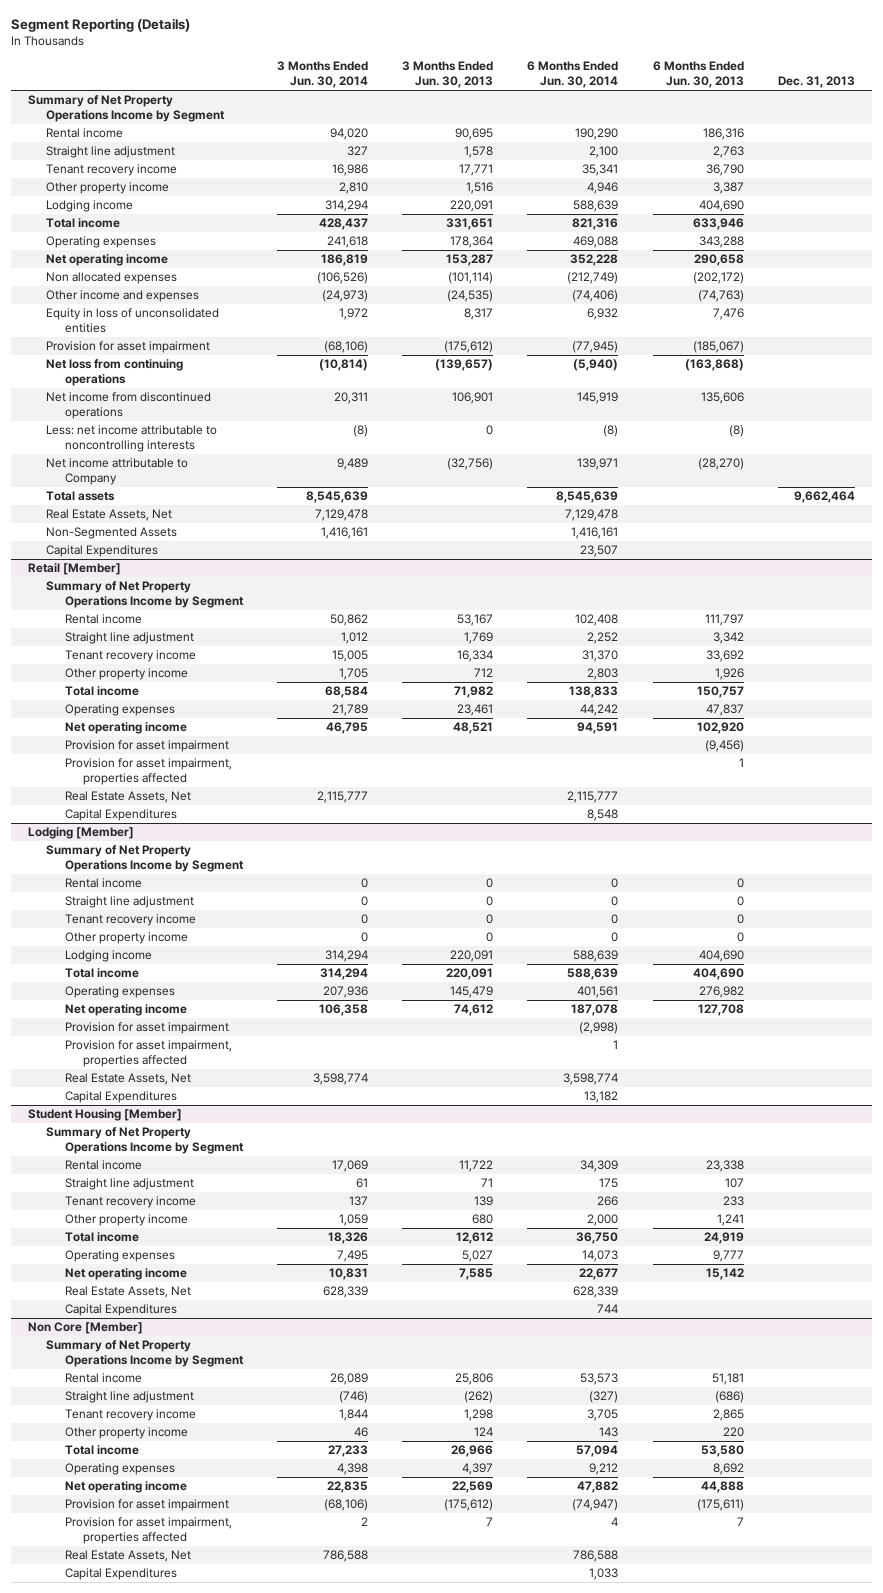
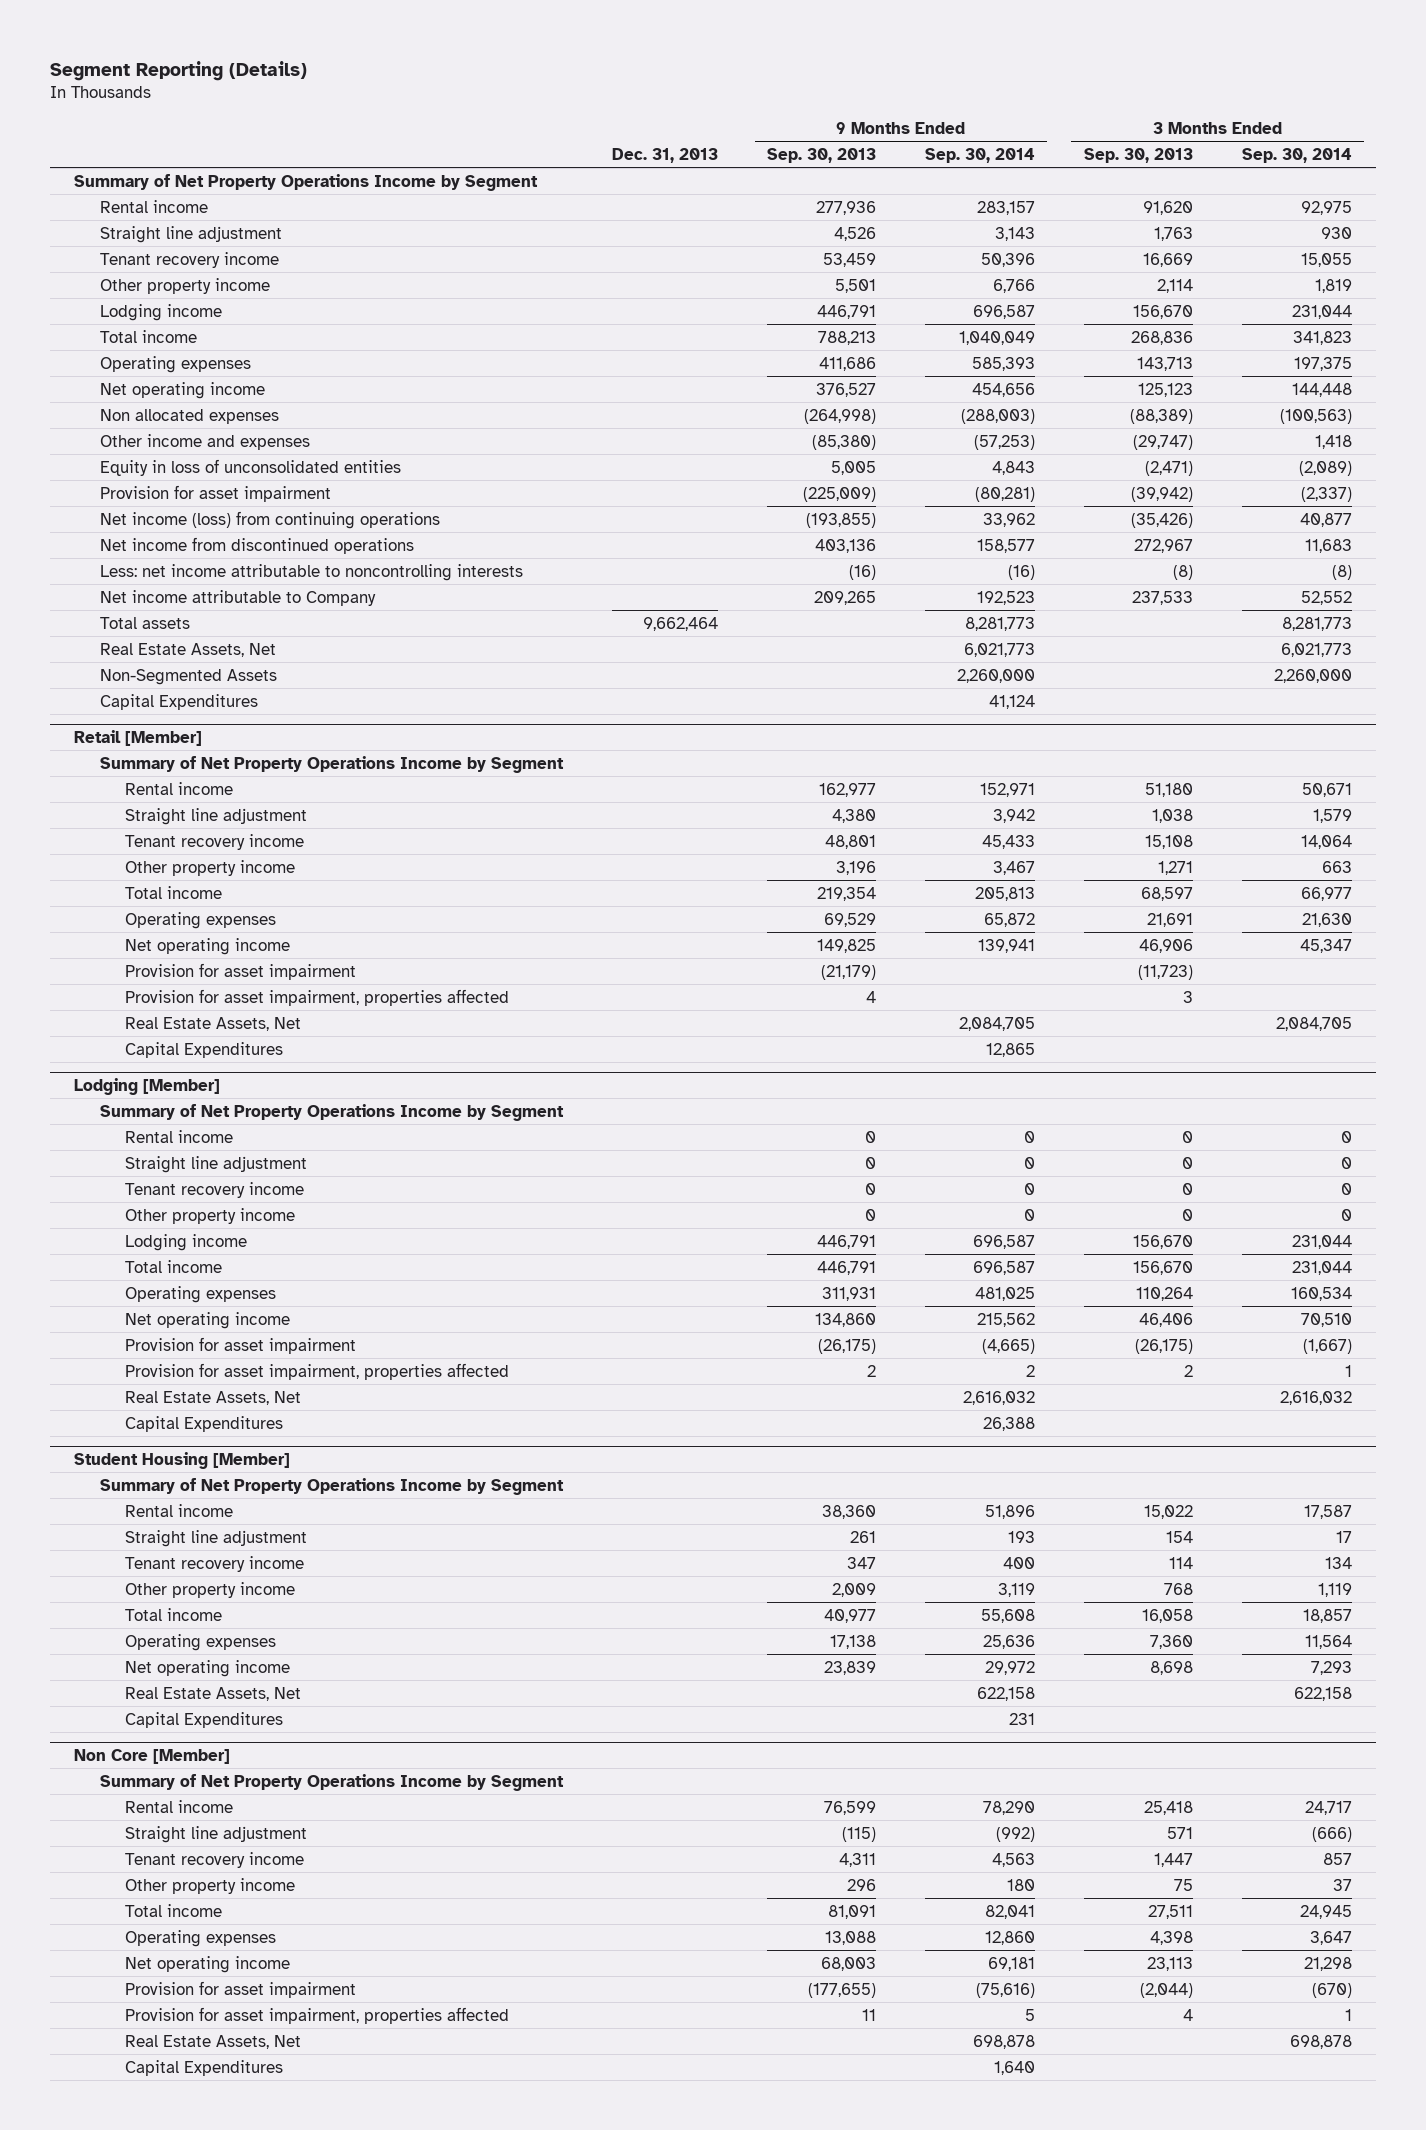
- | 3 Months Ended Jun. 30, 2014 | 3 Months Ended Jun. 30, 2013 | 6 Months Ended Jun. 30, 2014 | 6 Months Ended Jun. 30, 2013 | Dec. 31, 2013
+ | Dec. 31, 2013 | 9 Months Ended Sep. 30, 2013 | 9 Months Ended Sep. 30, 2014 | 3 Months Ended Sep. 30, 2013 | 3 Months Ended Sep. 30, 2014
- Net loss from continuing operations | (10,814) | (139,657) | (5,940) | (163,868) |
+ Net income (loss) from continuing operations | | (193,855) | 33,962 | (35,426) | 40,877

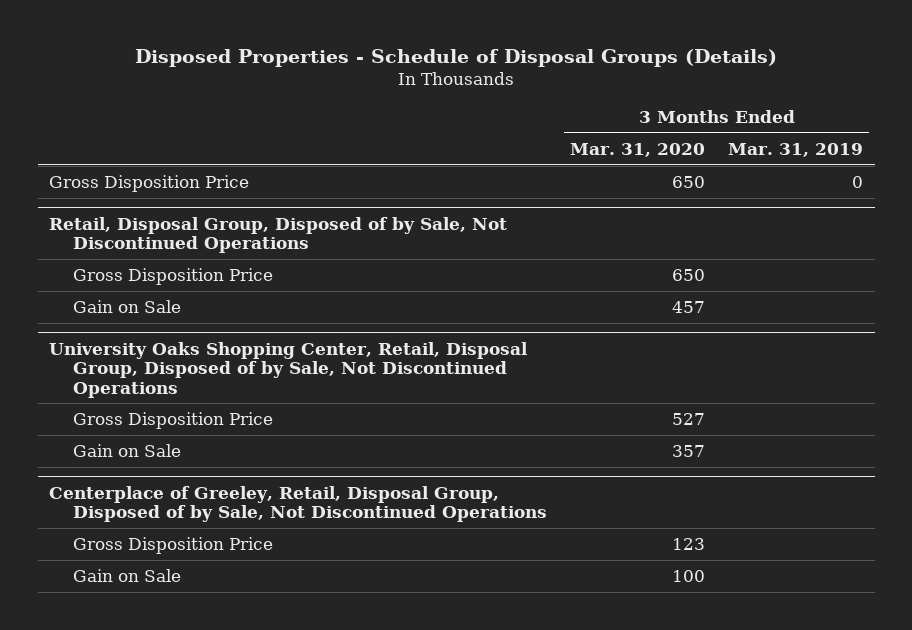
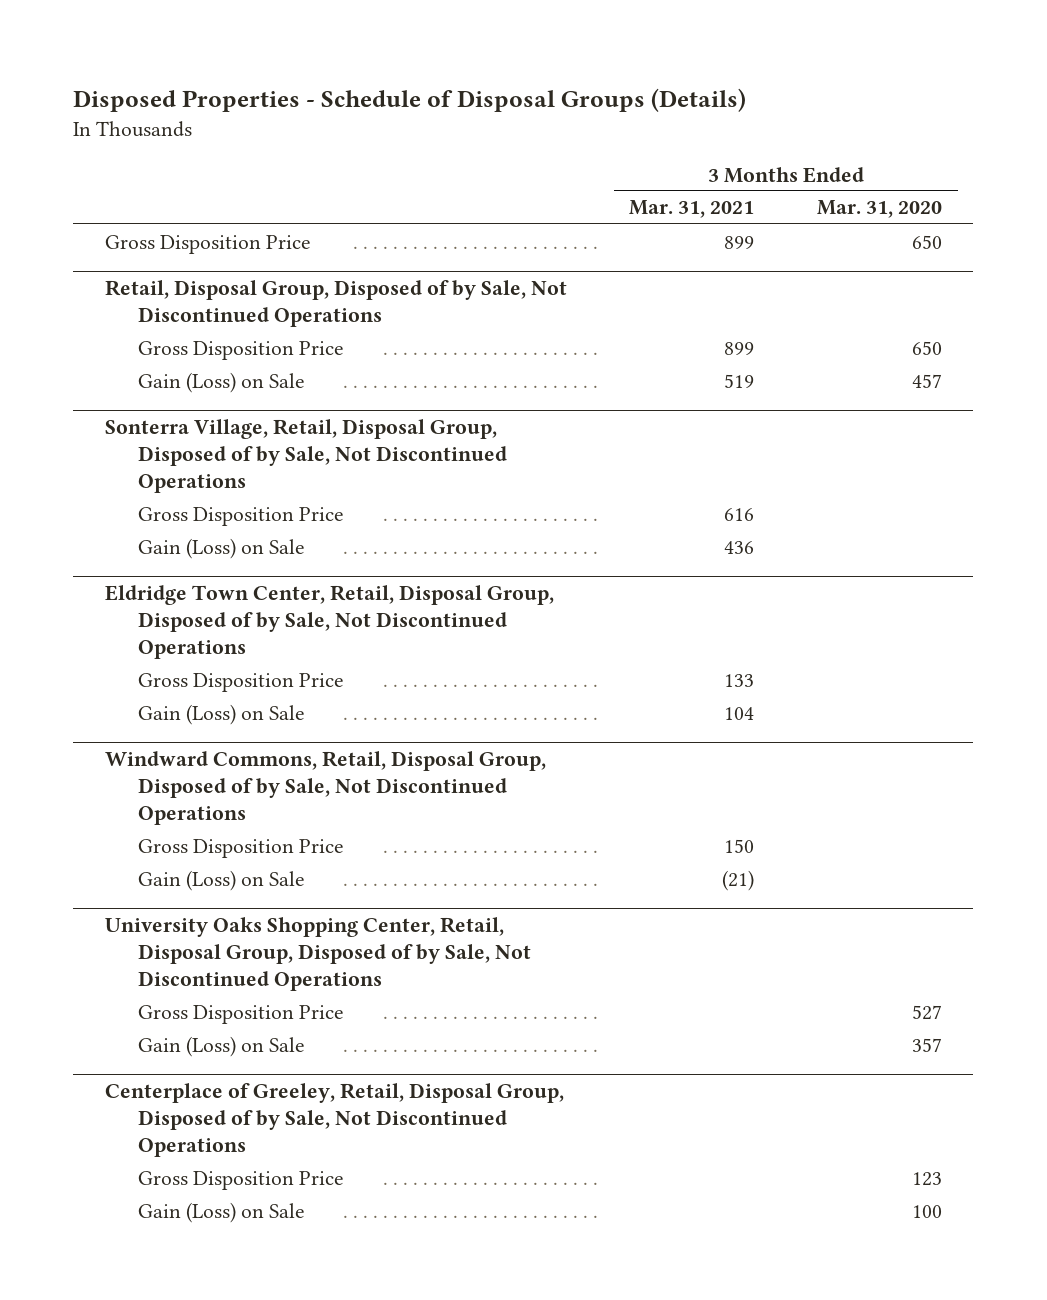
- | 3 Months Ended Mar. 31, 2020 | 3 Months Ended Mar. 31, 2019
+ | 3 Months Ended Mar. 31, 2021 | 3 Months Ended Mar. 31, 2020
@ Retail, Disposal Group, Disposed of by Sale, Not Discontinued Operations
- Gain on Sale | 457 |
+ Gain (Loss) on Sale | 519 | 457
+ Sonterra Village, Retail, Disposal Group, Disposed of by Sale, Not Discontinued Operations
+ Gross Disposition Price | 616 |
+ Gain (Loss) on Sale | 436 |
+ Eldridge Town Center, Retail, Disposal Group, Disposed of by Sale, Not Discontinued Operations
+ Gross Disposition Price | 133 |
+ Gain (Loss) on Sale | 104 |
+ Windward Commons, Retail, Disposal Group, Disposed of by Sale, Not Discontinued Operations
+ Gross Disposition Price | 150 |
+ Gain (Loss) on Sale | (21) |
@ University Oaks Shopping Center, Retail, Disposal Group, Disposed of by Sale, Not Discontinued Operations
- Gain on Sale | 357 |
+ Gain (Loss) on Sale | | 357
@ Centerplace of Greeley, Retail, Disposal Group, Disposed of by Sale, Not Discontinued Operations
- Gain on Sale | 100 |
+ Gain (Loss) on Sale | | 100

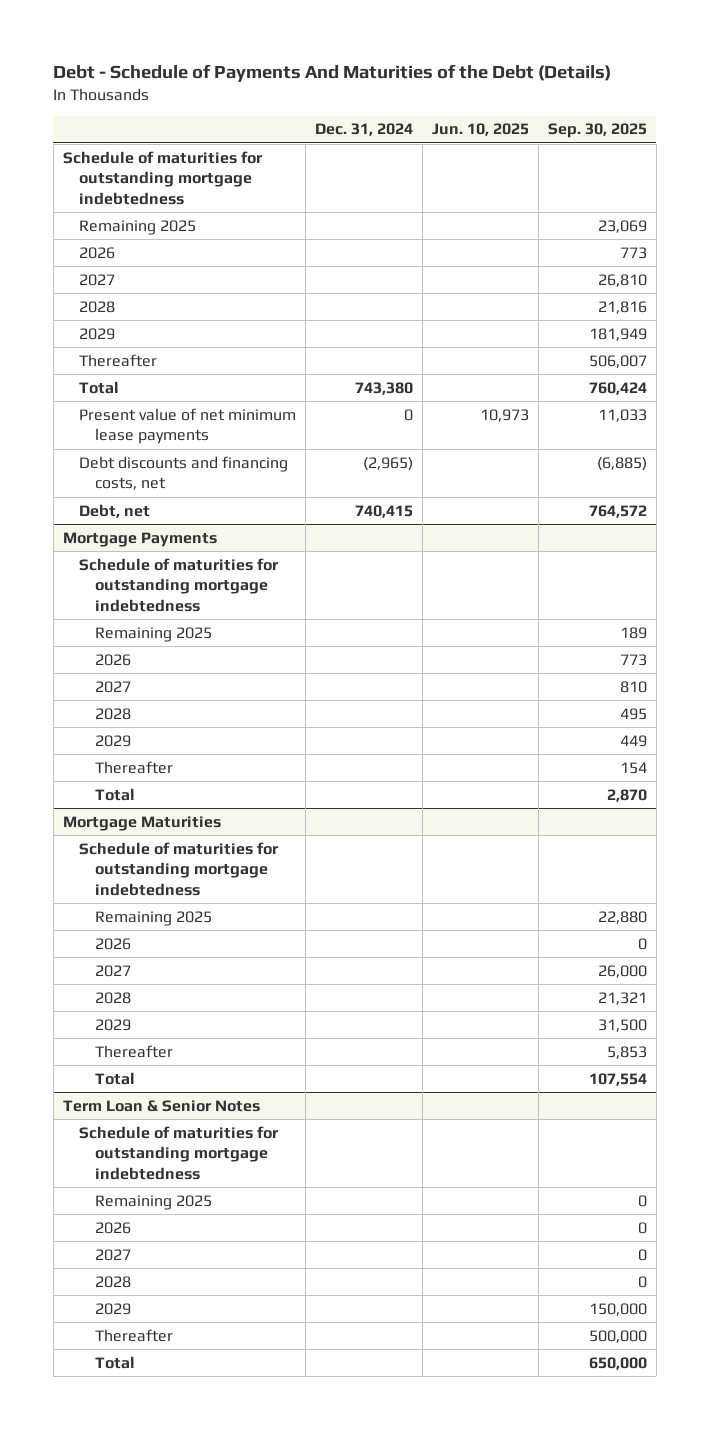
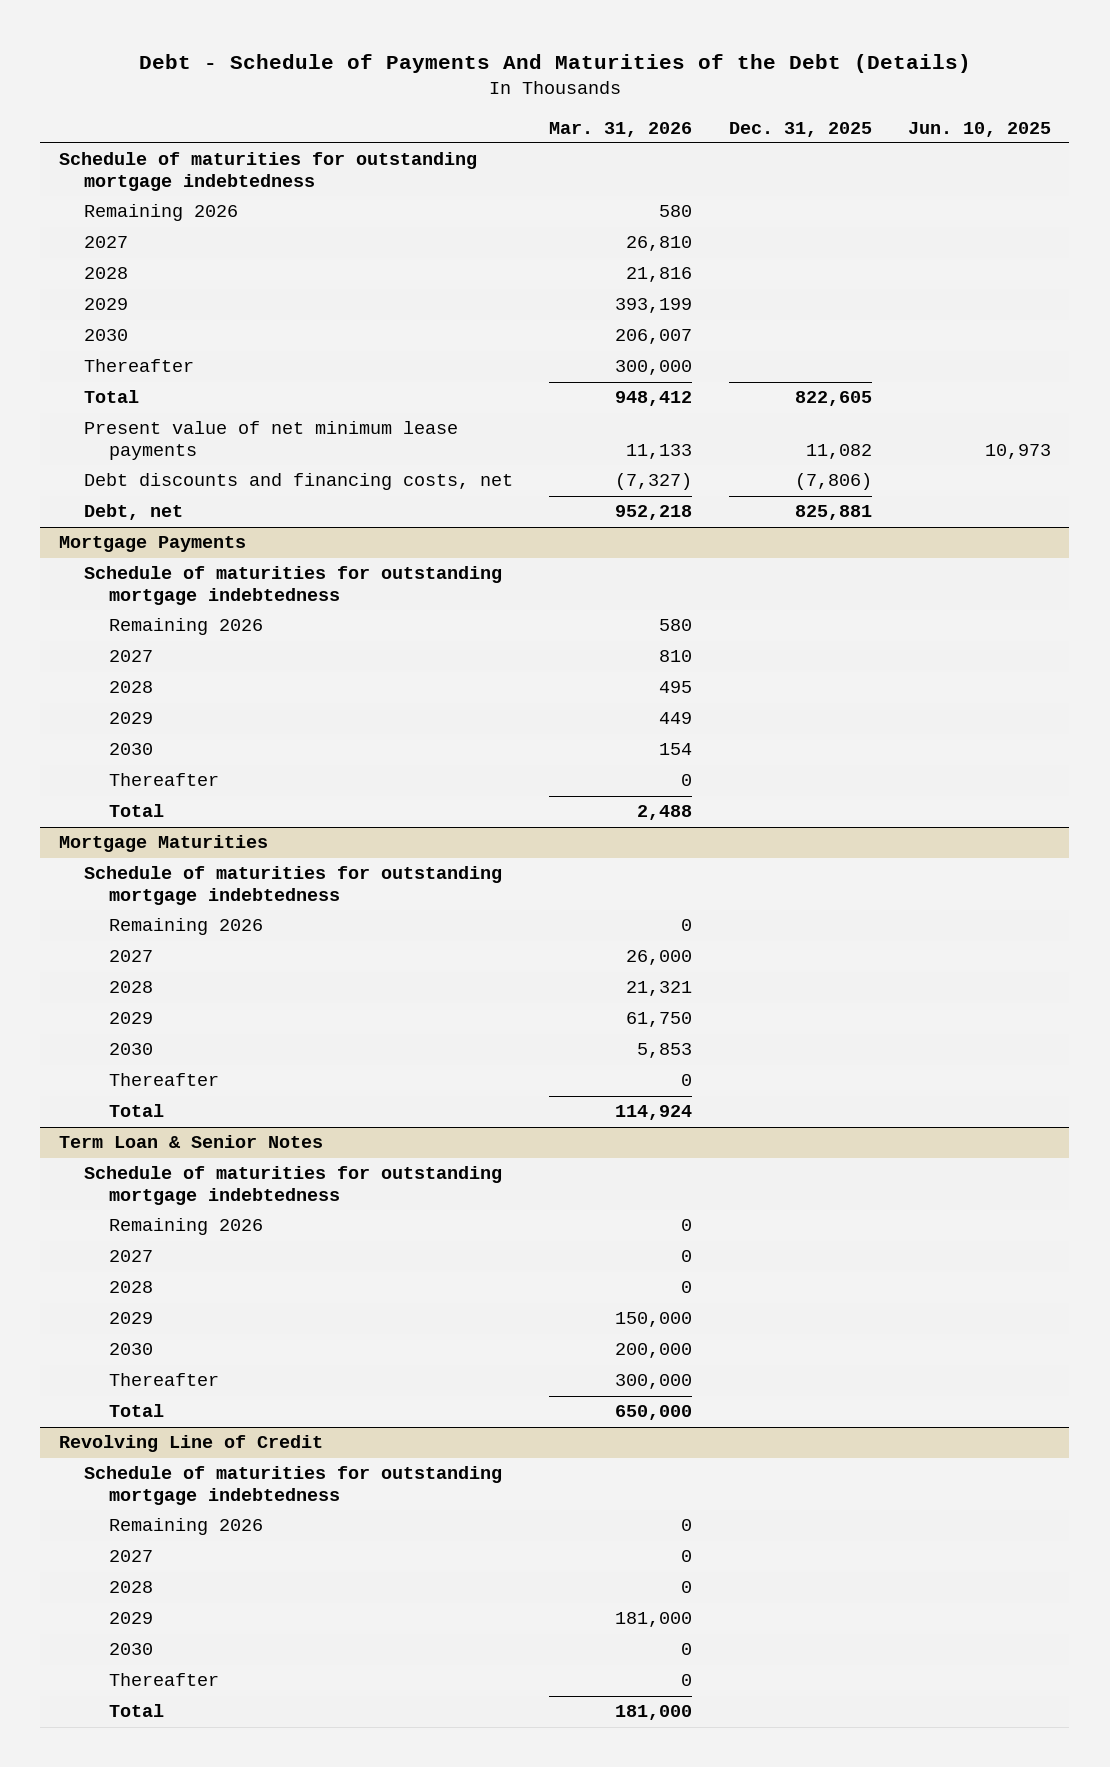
- | Dec. 31, 2024 | Jun. 10, 2025 | Sep. 30, 2025
+ | Mar. 31, 2026 | Dec. 31, 2025 | Jun. 10, 2025
- Remaining 2025 | | | 23,069
- 2026 | | | 773
+ Remaining 2026 | 580 | |
+ 2030 | 206,007 | |
@ Mortgage Payments
- Remaining 2025 | | | 189
- 2026 | | | 773
+ Remaining 2026 | 580 | |
+ 2030 | 154 | |
@ Mortgage Maturities
- Remaining 2025 | | | 22,880
- 2026 | | | 0
+ Remaining 2026 | 0 | |
+ 2030 | 5,853 | |
@ Term Loan & Senior Notes
- Remaining 2025 | | | 0
- 2026 | | | 0
+ Remaining 2026 | 0 | |
+ 2030 | 200,000 | |
+ Revolving Line of Credit
+ Schedule of maturities for outstanding mortgage indebtedness
+ Remaining 2026 | 0 | |
+ 2027 | 0 | |
+ 2028 | 0 | |
+ 2029 | 181,000 | |
+ 2030 | 0 | |
+ Thereafter | 0 | |
+ Total | 181,000 | |

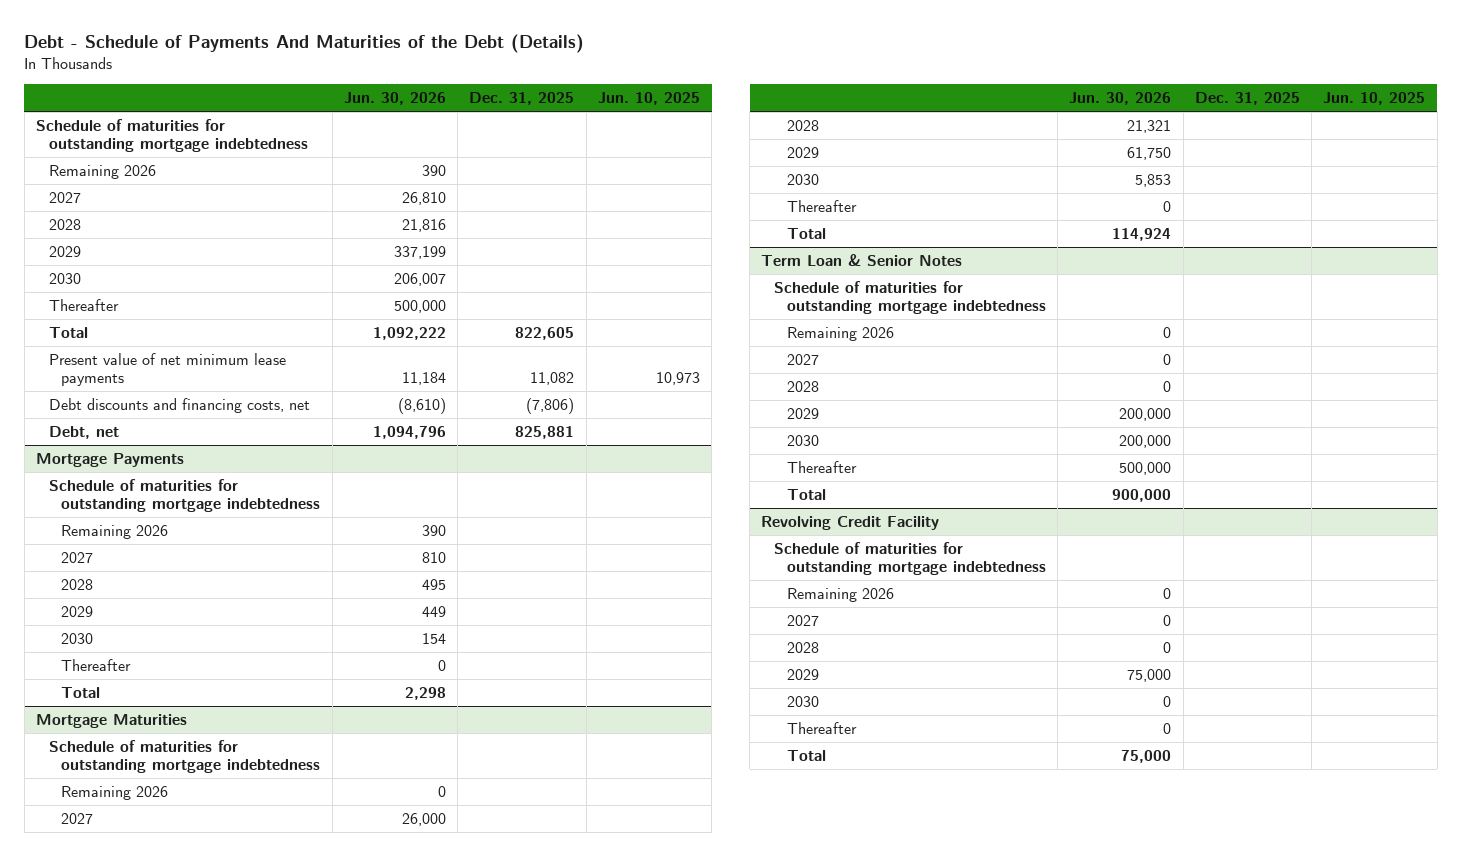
- | Mar. 31, 2026 | Dec. 31, 2025 | Jun. 10, 2025
+ | Jun. 30, 2026 | Dec. 31, 2025 | Jun. 10, 2025
- Revolving Line of Credit
+ Revolving Credit Facility

